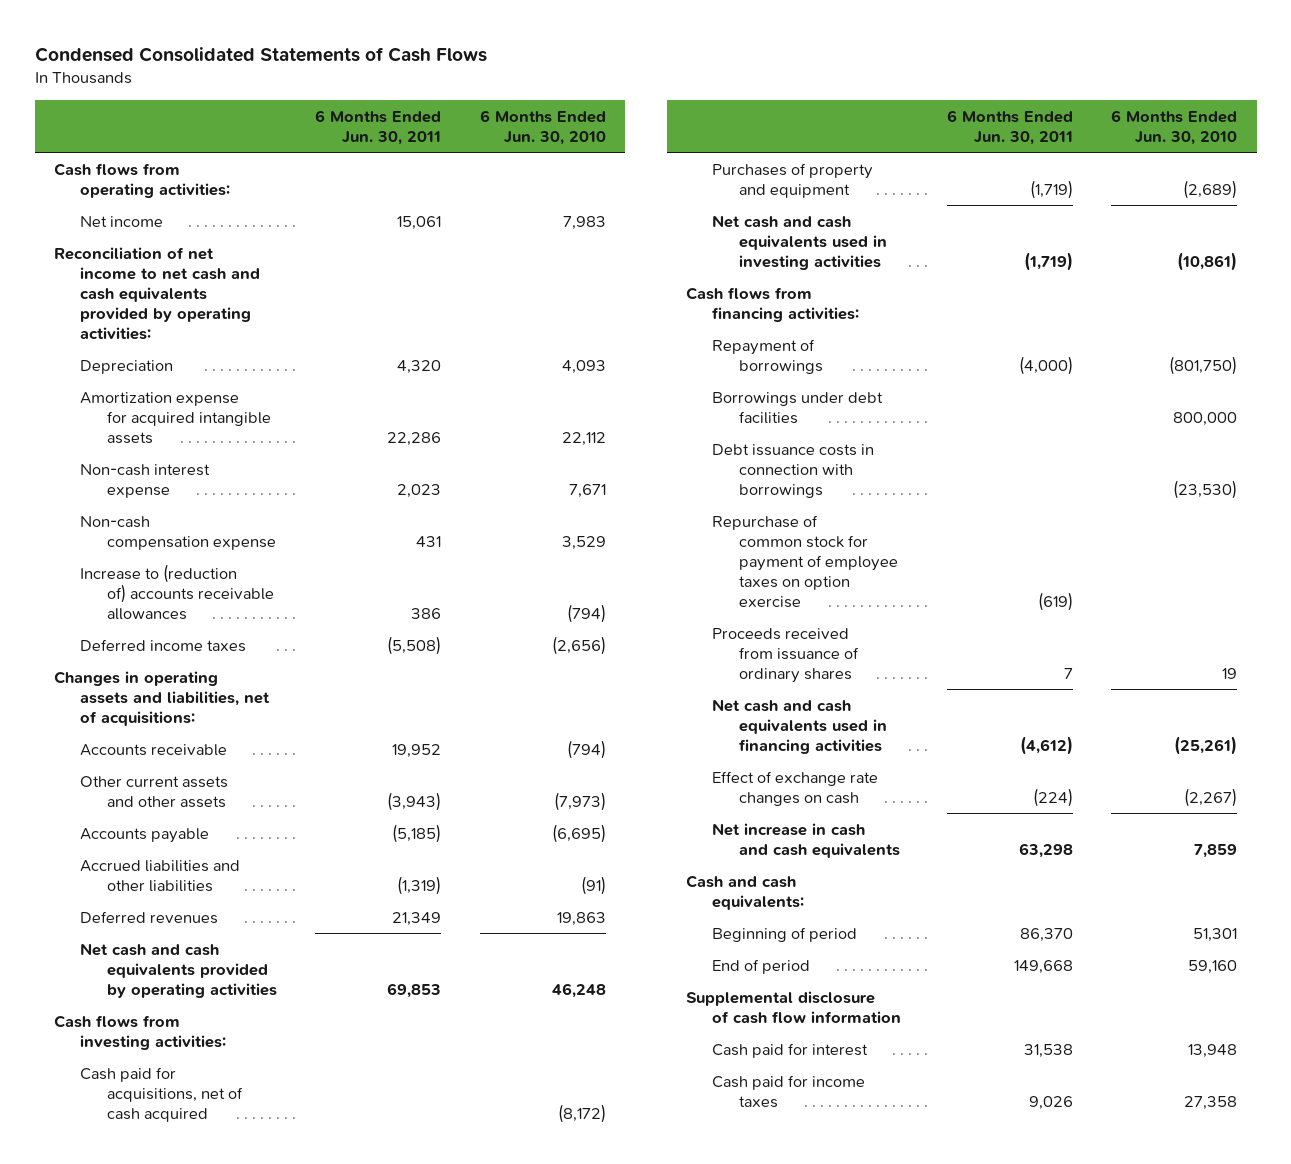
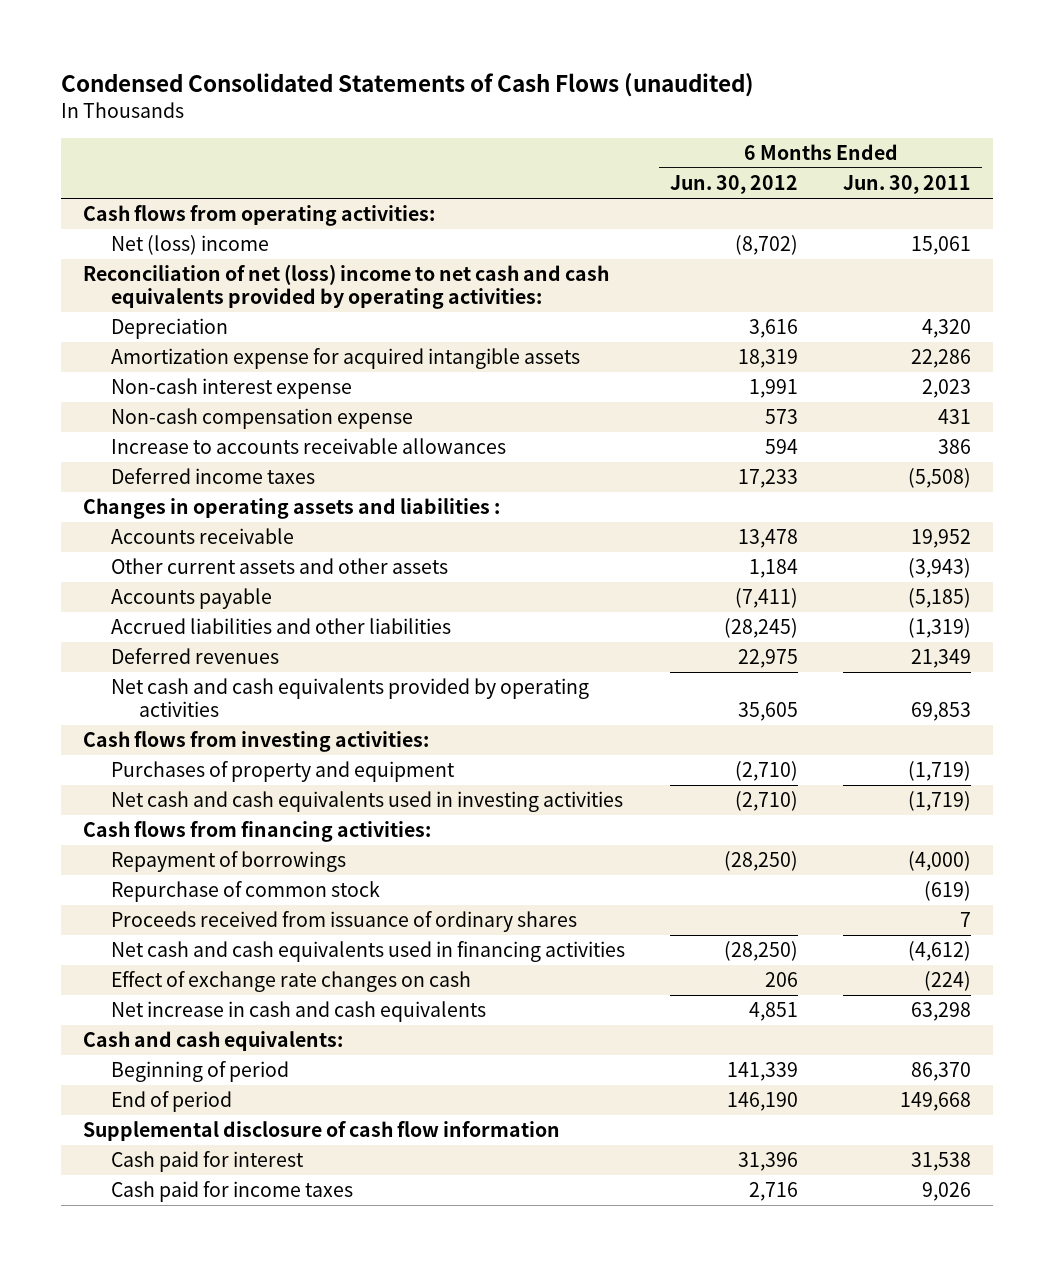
- Condensed Consolidated Statements of Cash Flows
+ Condensed Consolidated Statements of Cash Flows (unaudited)
- | 6 Months Ended Jun. 30, 2011 | 6 Months Ended Jun. 30, 2010
+ | 6 Months Ended Jun. 30, 2012 | 6 Months Ended Jun. 30, 2011
- Net income | 15,061 | 7,983
- Reconciliation of net income to net cash and cash equivalents provided by operating activities:
+ Net (loss) income | (8,702) | 15,061
+ Reconciliation of net (loss) income to net cash and cash equivalents provided by operating activities:
- Increase to (reduction of) accounts receivable allowances | 386 | (794)
+ Increase to accounts receivable allowances | 594 | 386
- Changes in operating assets and liabilities, net of acquisitions:
+ Changes in operating assets and liabilities :
- Cash paid for acquisitions, net of cash acquired | | (8,172)
- Borrowings under debt facilities | | 800,000
- Debt issuance costs in connection with borrowings | | (23,530)
- Repurchase of common stock for payment of employee taxes on option exercise | (619) |
+ Repurchase of common stock | | (619)

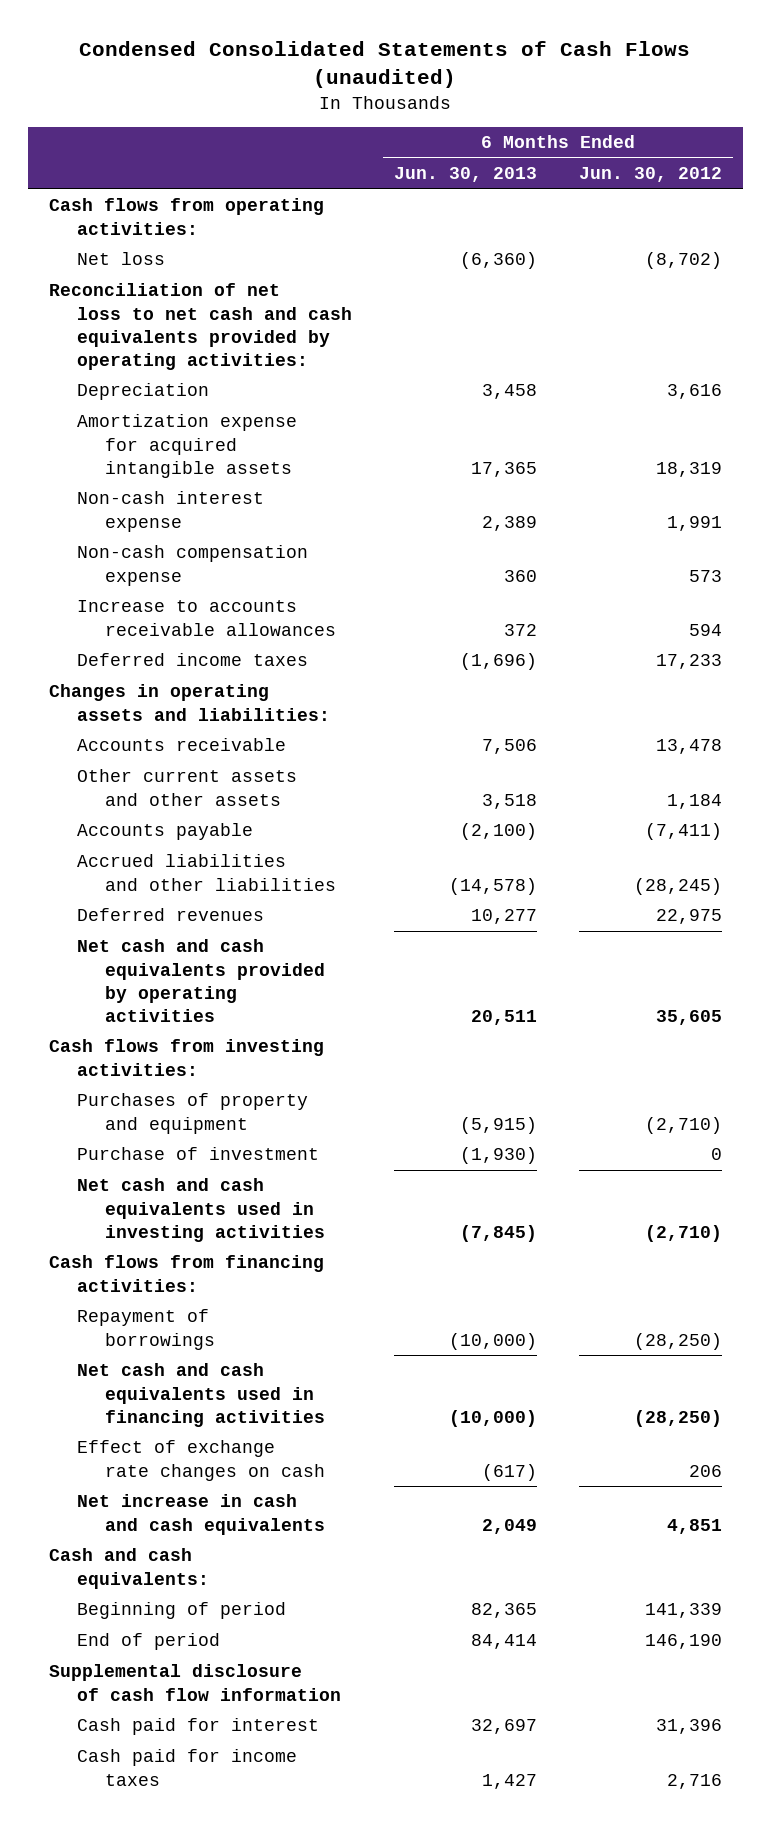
- | 6 Months Ended Jun. 30, 2012 | 6 Months Ended Jun. 30, 2011
+ | 6 Months Ended Jun. 30, 2013 | 6 Months Ended Jun. 30, 2012
- Net (loss) income | (8,702) | 15,061
- Reconciliation of net (loss) income to net cash and cash equivalents provided by operating activities:
+ Net loss | (6,360) | (8,702)
+ Reconciliation of net loss to net cash and cash equivalents provided by operating activities:
- Changes in operating assets and liabilities :
+ Changes in operating assets and liabilities:
+ Purchase of investment | (1,930) | 0
- Repurchase of common stock | | (619)
- Proceeds received from issuance of ordinary shares | | 7

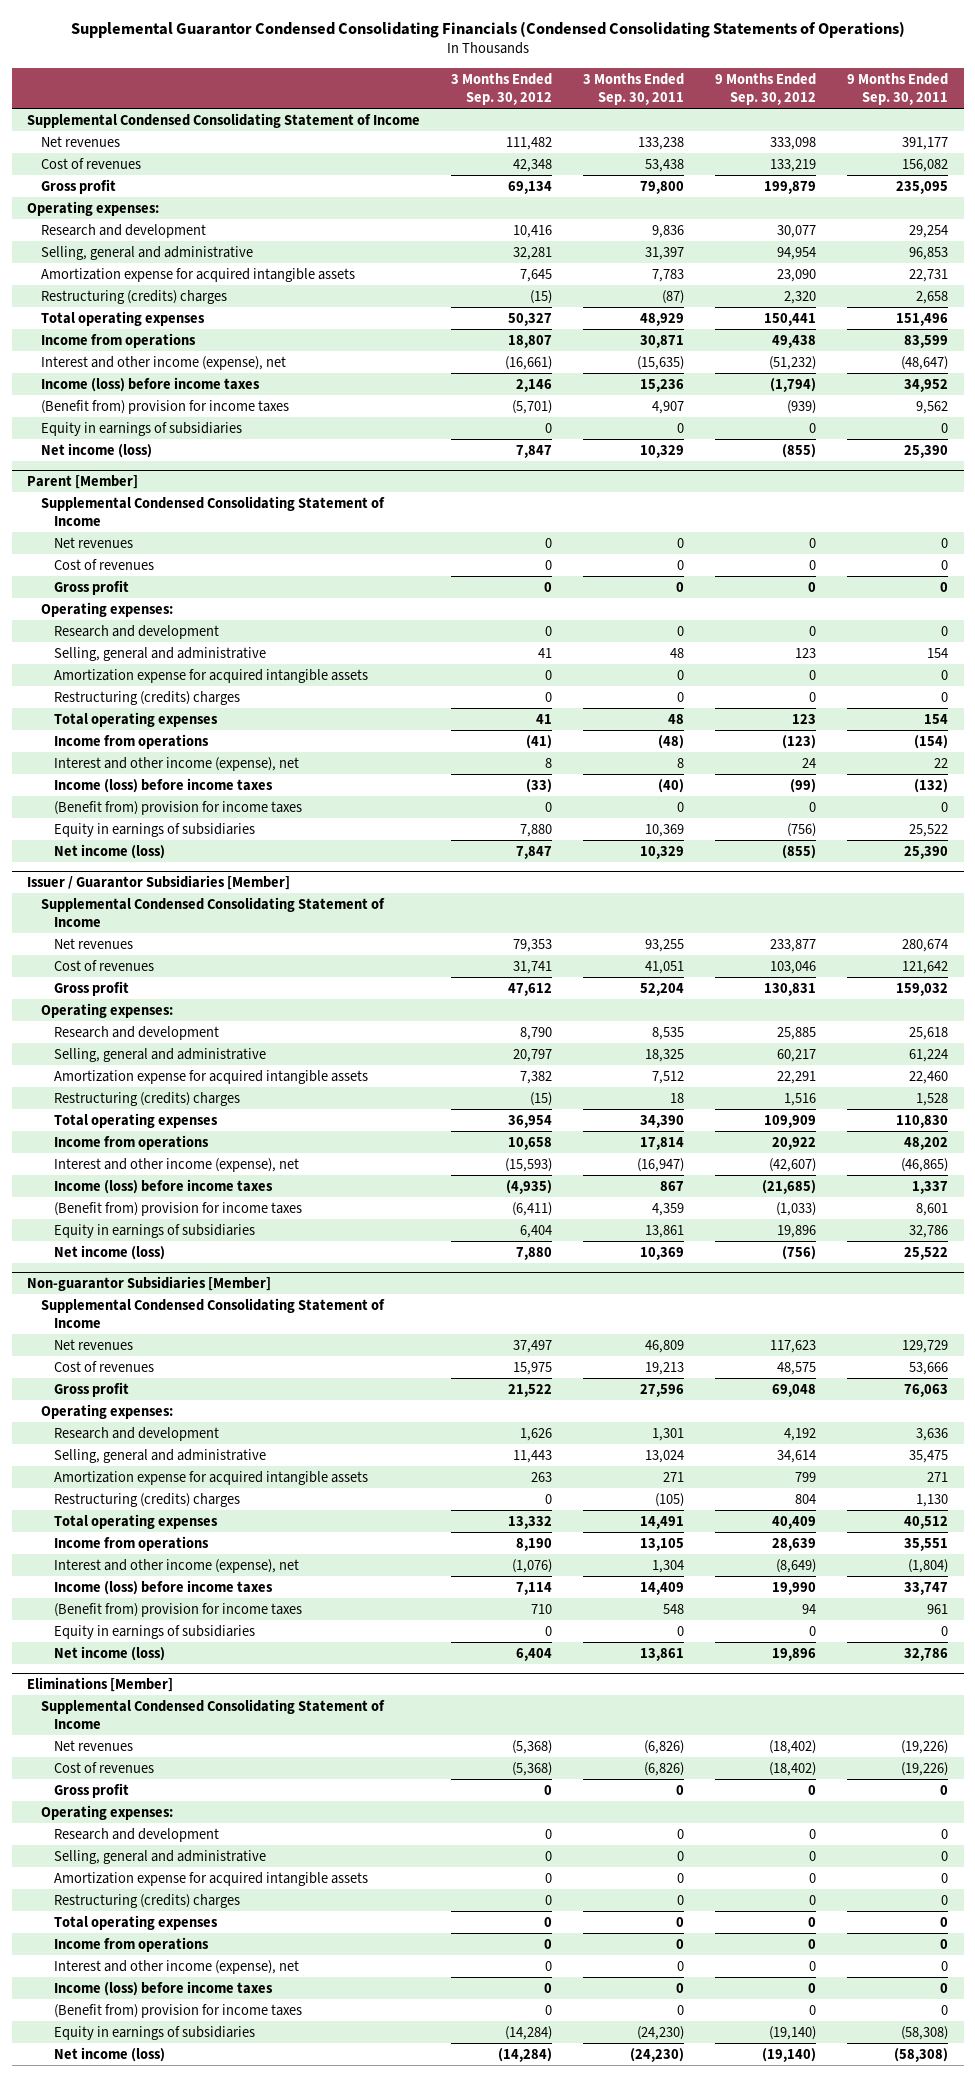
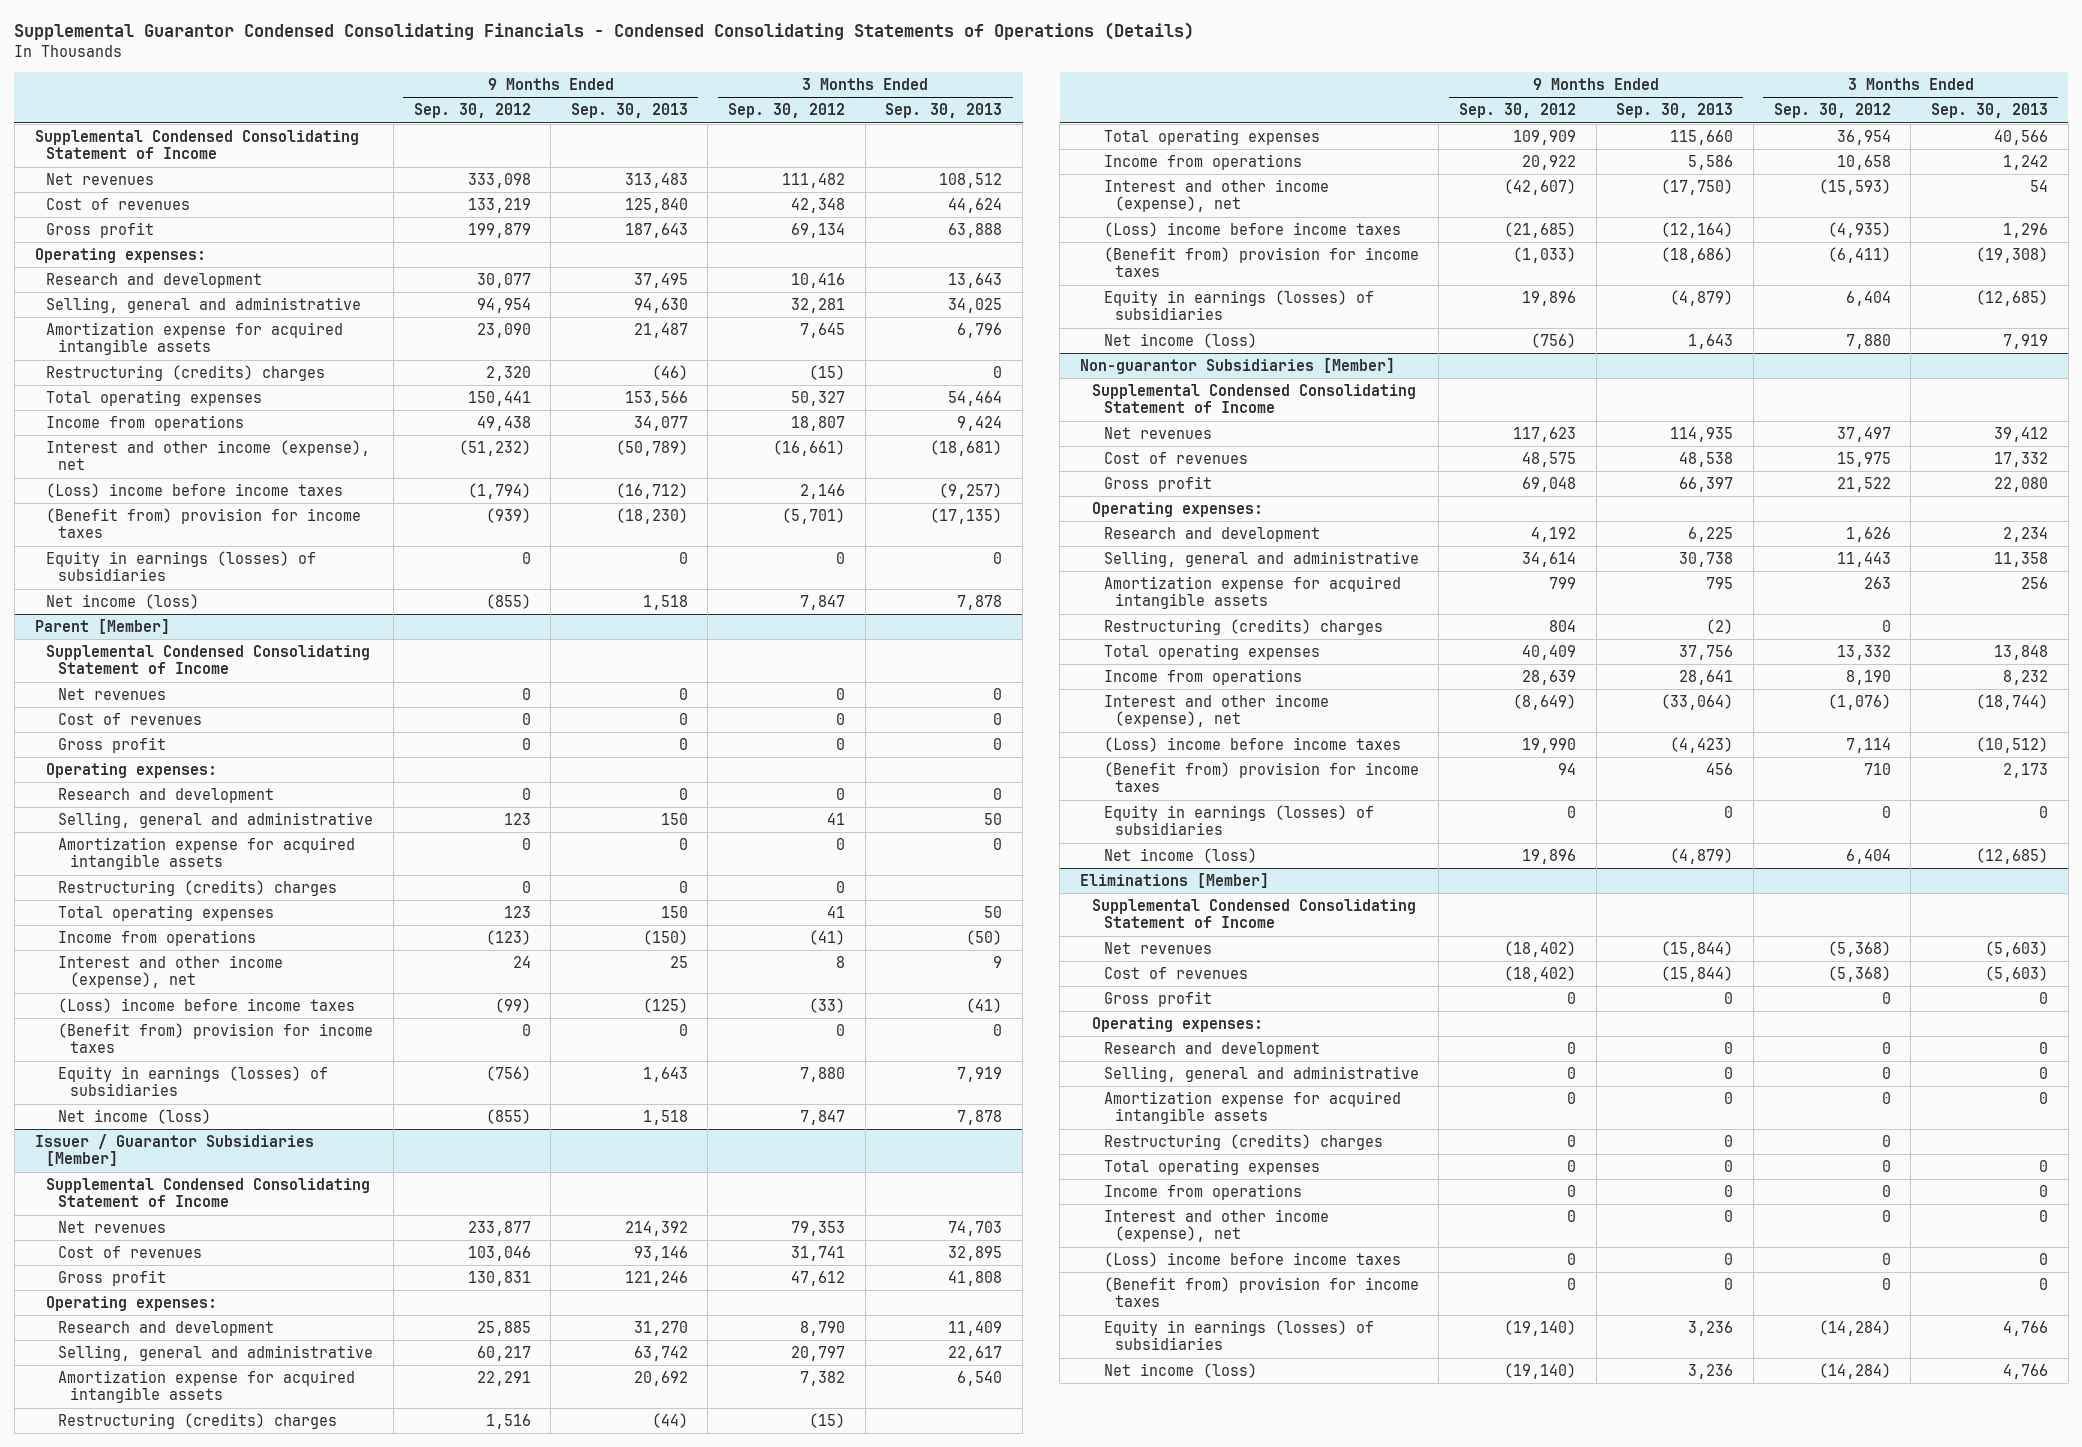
- Supplemental Guarantor Condensed Consolidating Financials (Condensed Consolidating Statements of Operations)
+ Supplemental Guarantor Condensed Consolidating Financials - Condensed Consolidating Statements of Operations (Details)
- | 3 Months Ended Sep. 30, 2012 | 3 Months Ended Sep. 30, 2011 | 9 Months Ended Sep. 30, 2012 | 9 Months Ended Sep. 30, 2011
+ | 9 Months Ended Sep. 30, 2012 | 9 Months Ended Sep. 30, 2013 | 3 Months Ended Sep. 30, 2012 | 3 Months Ended Sep. 30, 2013
- Income (loss) before income taxes | 2,146 | 15,236 | (1,794) | 34,952
+ (Loss) income before income taxes | (1,794) | (16,712) | 2,146 | (9,257)
- Equity in earnings of subsidiaries | 0 | 0 | 0 | 0
+ Equity in earnings (losses) of subsidiaries | 0 | 0 | 0 | 0
@ Parent [Member]
- Income (loss) before income taxes | (33) | (40) | (99) | (132)
+ (Loss) income before income taxes | (99) | (125) | (33) | (41)
- Equity in earnings of subsidiaries | 7,880 | 10,369 | (756) | 25,522
+ Equity in earnings (losses) of subsidiaries | (756) | 1,643 | 7,880 | 7,919
@ Issuer / Guarantor Subsidiaries [Member]
- Income (loss) before income taxes | (4,935) | 867 | (21,685) | 1,337
+ (Loss) income before income taxes | (21,685) | (12,164) | (4,935) | 1,296
- Equity in earnings of subsidiaries | 6,404 | 13,861 | 19,896 | 32,786
+ Equity in earnings (losses) of subsidiaries | 19,896 | (4,879) | 6,404 | (12,685)
@ Non-guarantor Subsidiaries [Member]
- Income (loss) before income taxes | 7,114 | 14,409 | 19,990 | 33,747
+ (Loss) income before income taxes | 19,990 | (4,423) | 7,114 | (10,512)
- Equity in earnings of subsidiaries | 0 | 0 | 0 | 0
+ Equity in earnings (losses) of subsidiaries | 0 | 0 | 0 | 0
@ Eliminations [Member]
- Income (loss) before income taxes | 0 | 0 | 0 | 0
+ (Loss) income before income taxes | 0 | 0 | 0 | 0
- Equity in earnings of subsidiaries | (14,284) | (24,230) | (19,140) | (58,308)
+ Equity in earnings (losses) of subsidiaries | (19,140) | 3,236 | (14,284) | 4,766

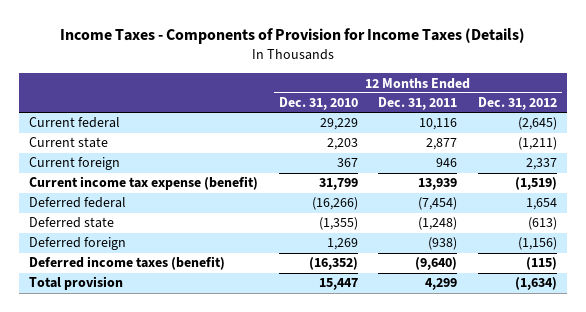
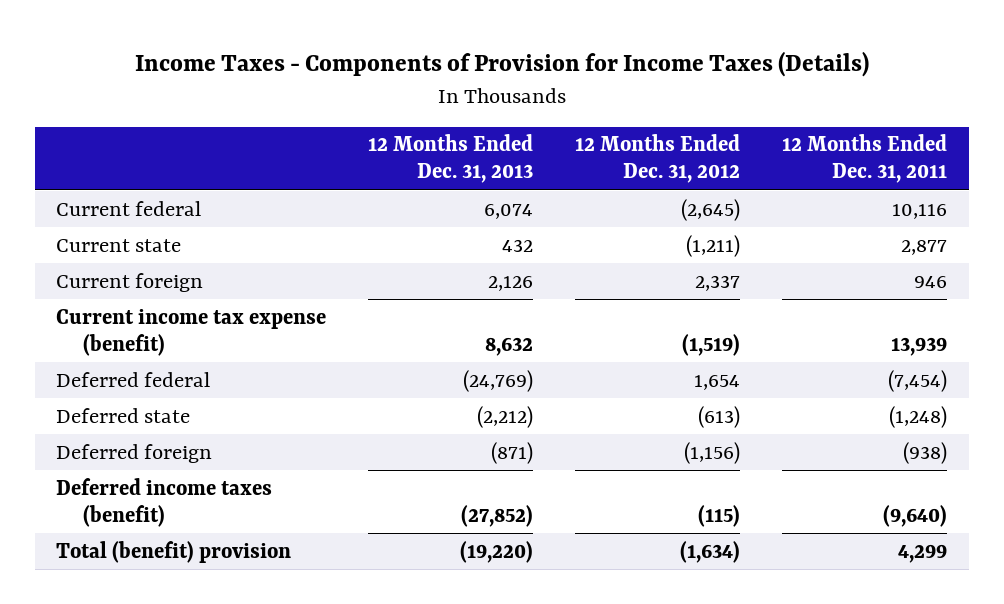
- | 12 Months Ended Dec. 31, 2010 | 12 Months Ended Dec. 31, 2011 | 12 Months Ended Dec. 31, 2012
+ | 12 Months Ended Dec. 31, 2013 | 12 Months Ended Dec. 31, 2012 | 12 Months Ended Dec. 31, 2011
- Total provision | 15,447 | 4,299 | (1,634)
+ Total (benefit) provision | (19,220) | (1,634) | 4,299

